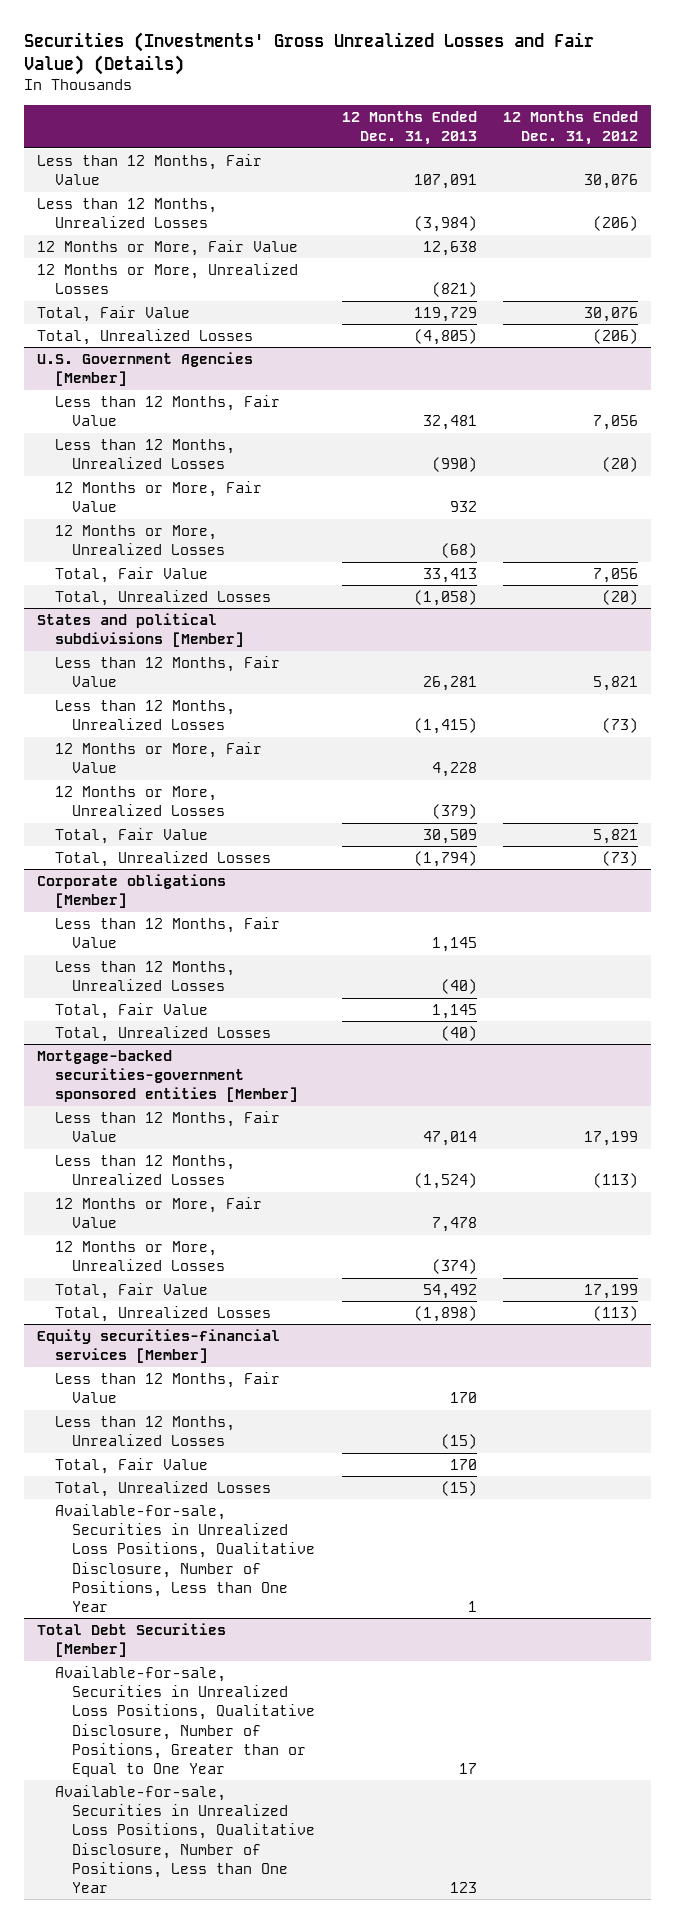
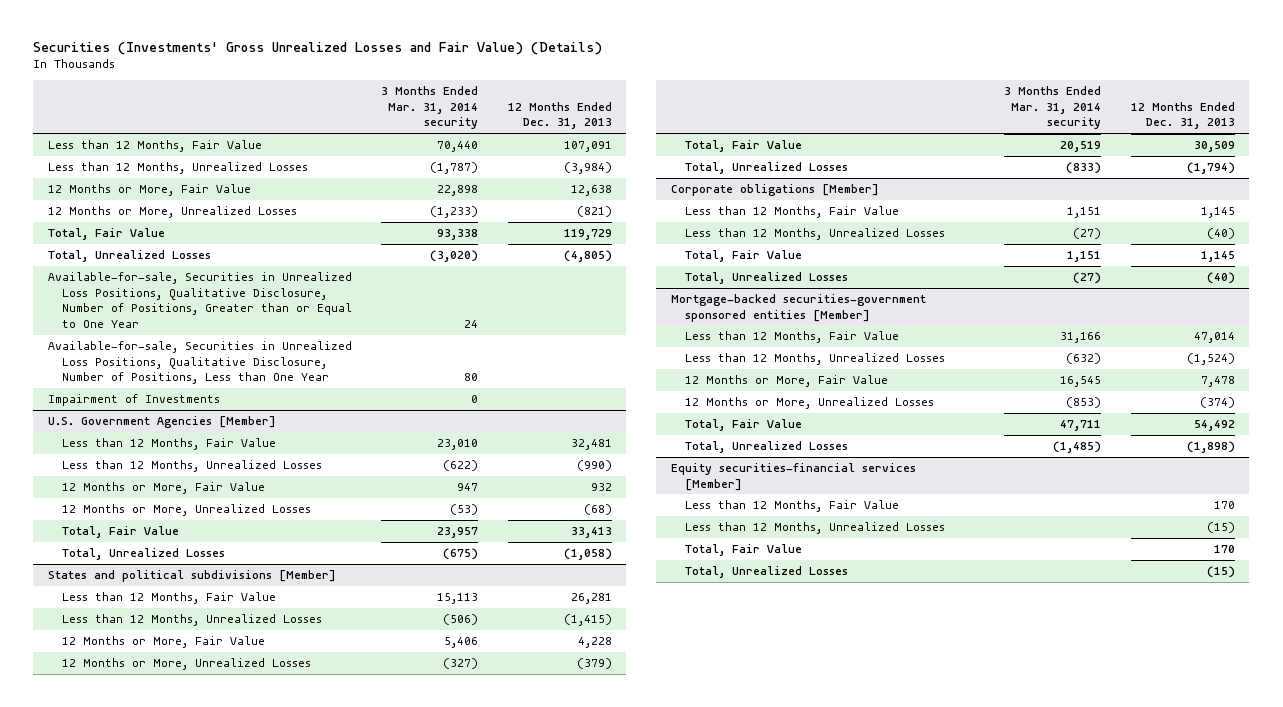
- | 12 Months Ended Dec. 31, 2013 | 12 Months Ended Dec. 31, 2012
+ | 3 Months Ended Mar. 31, 2014 security | 12 Months Ended Dec. 31, 2013
+ Available-for-sale, Securities in Unrealized Loss Positions, Qualitative Disclosure, Number of Positions, Greater than or Equal to One Year | 24 |
+ Available-for-sale, Securities in Unrealized Loss Positions, Qualitative Disclosure, Number of Positions, Less than One Year | 80 |
+ Impairment of Investments | 0 |
@ Equity securities-financial services [Member]
- Available-for-sale, Securities in Unrealized Loss Positions, Qualitative Disclosure, Number of Positions, Less than One Year | 1 |
- Total Debt Securities [Member]
- Available-for-sale, Securities in Unrealized Loss Positions, Qualitative Disclosure, Number of Positions, Greater than or Equal to One Year | 17 |
- Available-for-sale, Securities in Unrealized Loss Positions, Qualitative Disclosure, Number of Positions, Less than One Year | 123 |

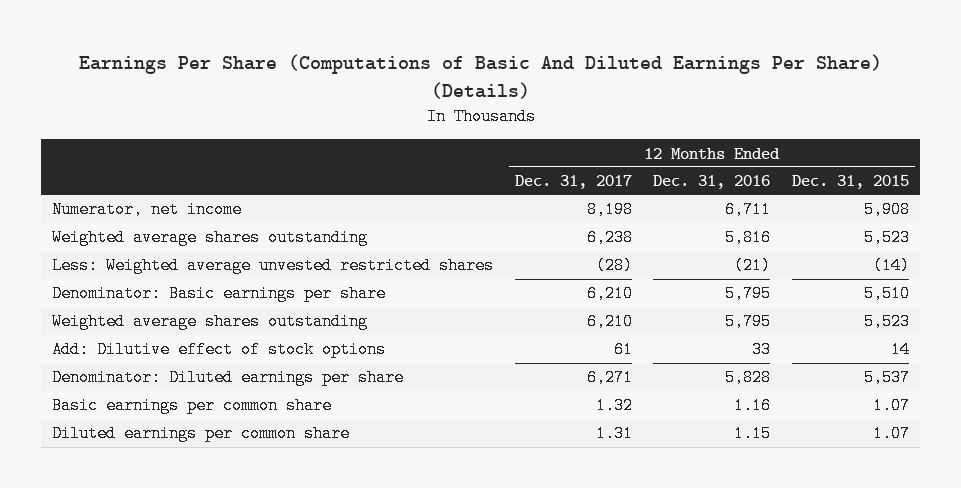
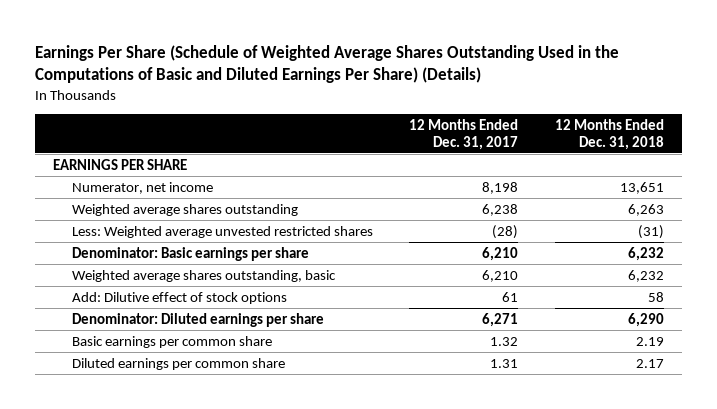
- Earnings Per Share (Computations of Basic And Diluted Earnings Per Share) (Details)
+ Earnings Per Share (Schedule of Weighted Average Shares Outstanding Used in the Computations of Basic and Diluted Earnings Per Share) (Details)
- | 12 Months Ended Dec. 31, 2017 | 12 Months Ended Dec. 31, 2016 | 12 Months Ended Dec. 31, 2015
+ | 12 Months Ended Dec. 31, 2017 | 12 Months Ended Dec. 31, 2018
+ EARNINGS PER SHARE
- Weighted average shares outstanding | 6,210 | 5,795 | 5,523
+ Weighted average shares outstanding, basic | 6,210 | 6,232

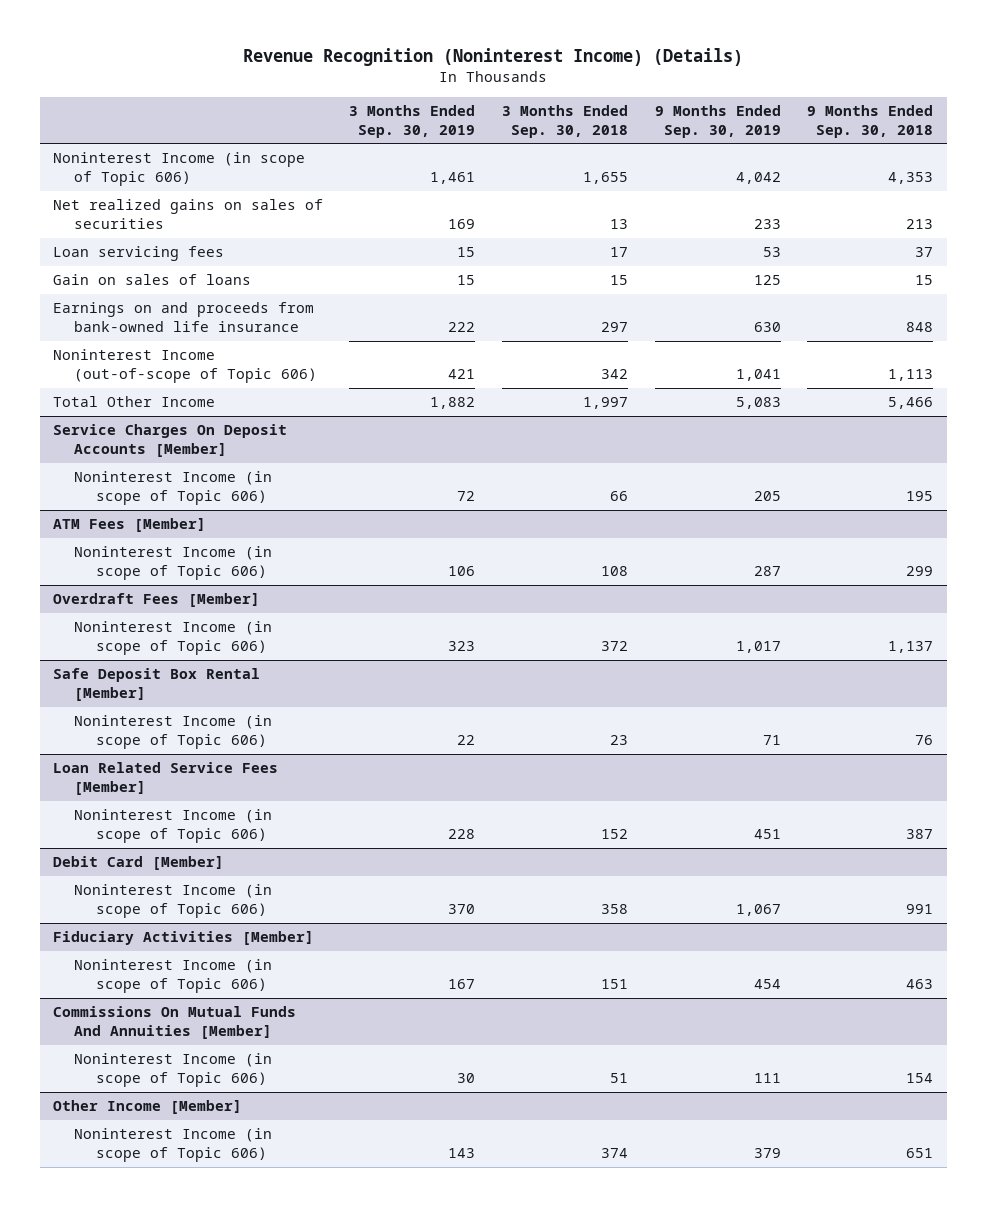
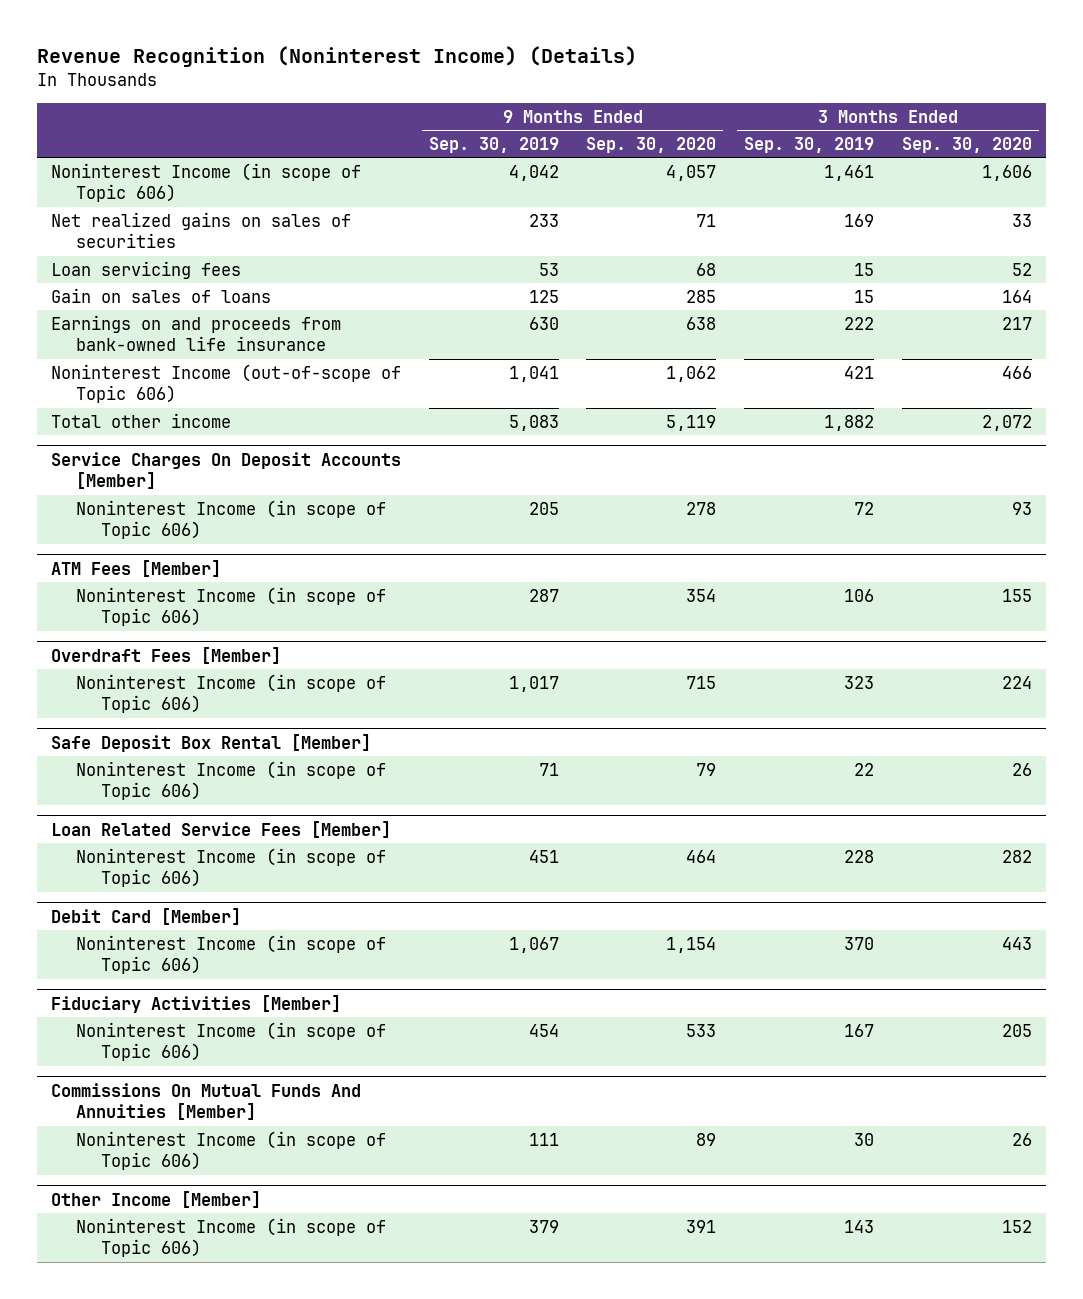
- | 3 Months Ended Sep. 30, 2019 | 3 Months Ended Sep. 30, 2018 | 9 Months Ended Sep. 30, 2019 | 9 Months Ended Sep. 30, 2018
+ | 9 Months Ended Sep. 30, 2019 | 9 Months Ended Sep. 30, 2020 | 3 Months Ended Sep. 30, 2019 | 3 Months Ended Sep. 30, 2020
- Total Other Income | 1,882 | 1,997 | 5,083 | 5,466
+ Total other income | 5,083 | 5,119 | 1,882 | 2,072

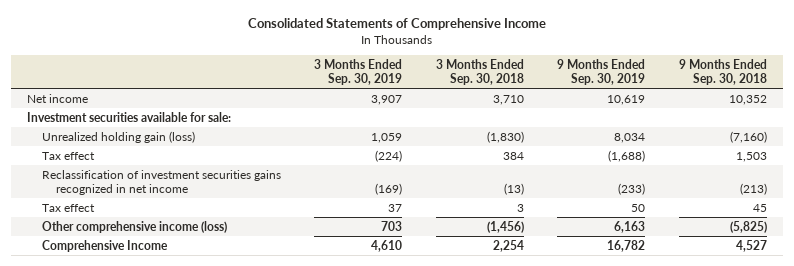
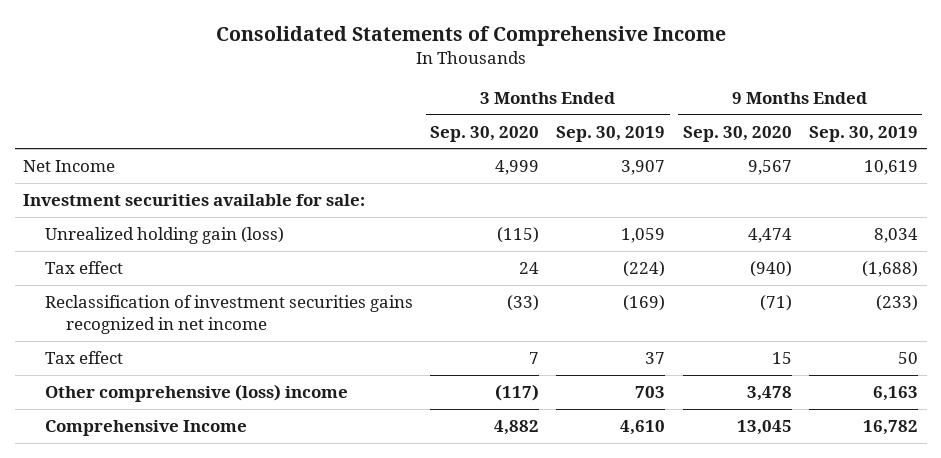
- | 3 Months Ended Sep. 30, 2019 | 3 Months Ended Sep. 30, 2018 | 9 Months Ended Sep. 30, 2019 | 9 Months Ended Sep. 30, 2018
+ | 3 Months Ended Sep. 30, 2020 | 3 Months Ended Sep. 30, 2019 | 9 Months Ended Sep. 30, 2020 | 9 Months Ended Sep. 30, 2019
- Net income | 3,907 | 3,710 | 10,619 | 10,352
+ Net Income | 4,999 | 3,907 | 9,567 | 10,619
- Other comprehensive income (loss) | 703 | (1,456) | 6,163 | (5,825)
+ Other comprehensive (loss) income | (117) | 703 | 3,478 | 6,163

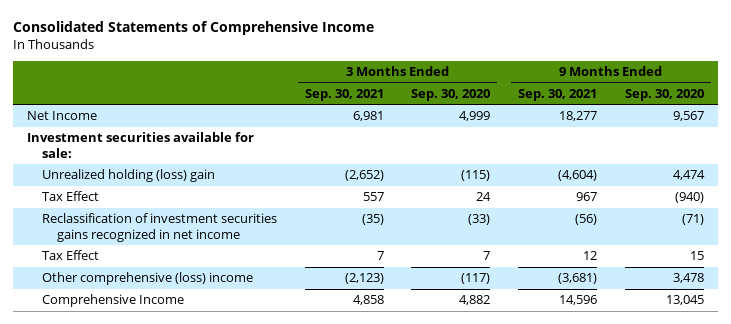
- | 3 Months Ended Sep. 30, 2020 | 3 Months Ended Sep. 30, 2019 | 9 Months Ended Sep. 30, 2020 | 9 Months Ended Sep. 30, 2019
+ | 3 Months Ended Sep. 30, 2021 | 3 Months Ended Sep. 30, 2020 | 9 Months Ended Sep. 30, 2021 | 9 Months Ended Sep. 30, 2020
- Unrealized holding gain (loss) | (115) | 1,059 | 4,474 | 8,034
- Tax effect | 24 | (224) | (940) | (1,688)
+ Unrealized holding (loss) gain | (2,652) | (115) | (4,604) | 4,474
+ Tax Effect | 557 | 24 | 967 | (940)
- Tax effect | 7 | 37 | 15 | 50
+ Tax Effect | 7 | 7 | 12 | 15

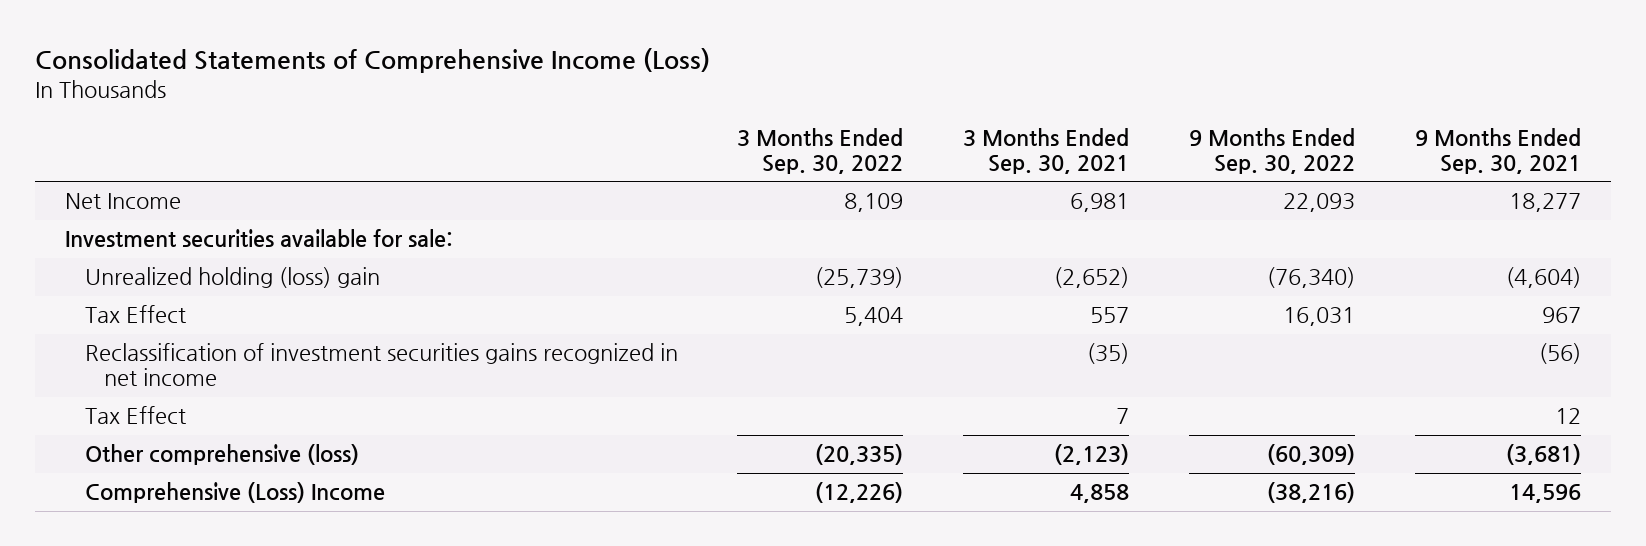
- Consolidated Statements of Comprehensive Income
+ Consolidated Statements of Comprehensive Income (Loss)
- | 3 Months Ended Sep. 30, 2021 | 3 Months Ended Sep. 30, 2020 | 9 Months Ended Sep. 30, 2021 | 9 Months Ended Sep. 30, 2020
+ | 3 Months Ended Sep. 30, 2022 | 3 Months Ended Sep. 30, 2021 | 9 Months Ended Sep. 30, 2022 | 9 Months Ended Sep. 30, 2021
- Other comprehensive (loss) income | (2,123) | (117) | (3,681) | 3,478
- Comprehensive Income | 4,858 | 4,882 | 14,596 | 13,045
+ Other comprehensive (loss) | (20,335) | (2,123) | (60,309) | (3,681)
+ Comprehensive (Loss) Income | (12,226) | 4,858 | (38,216) | 14,596

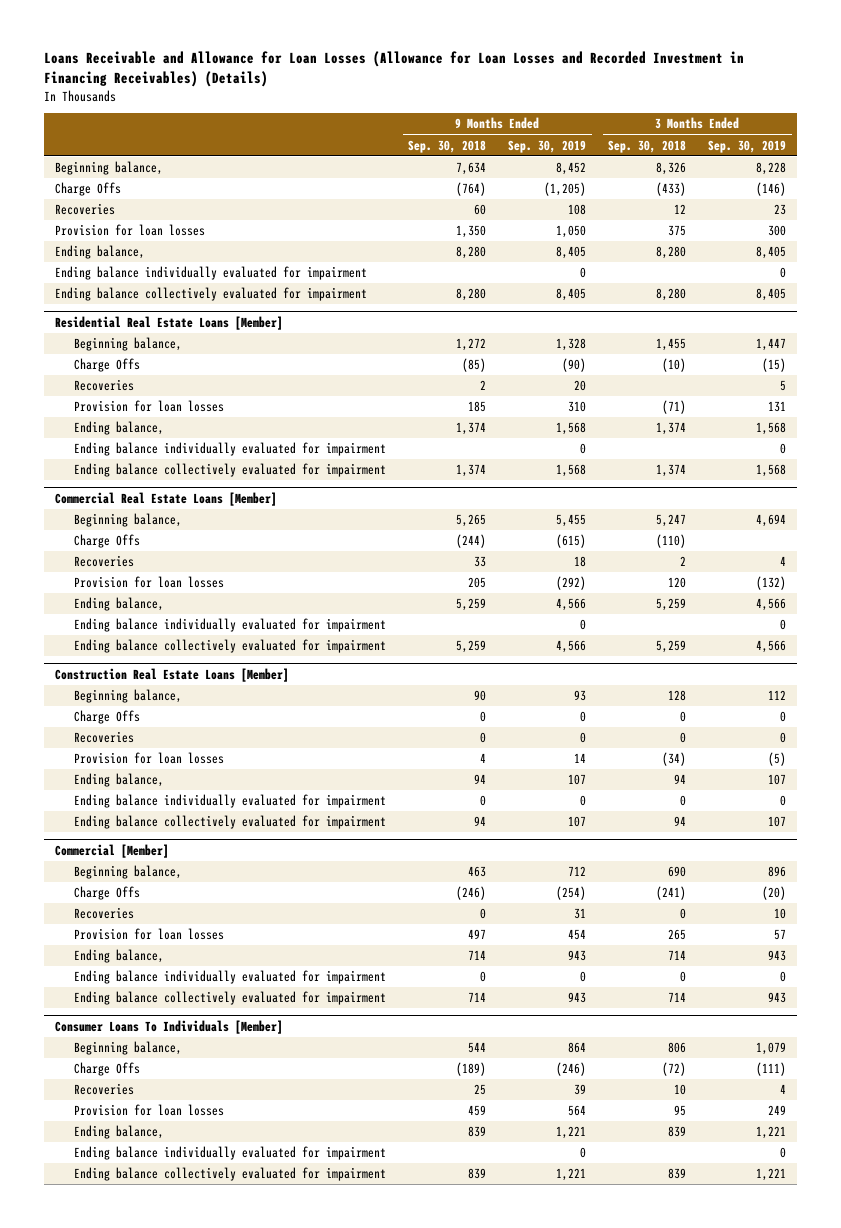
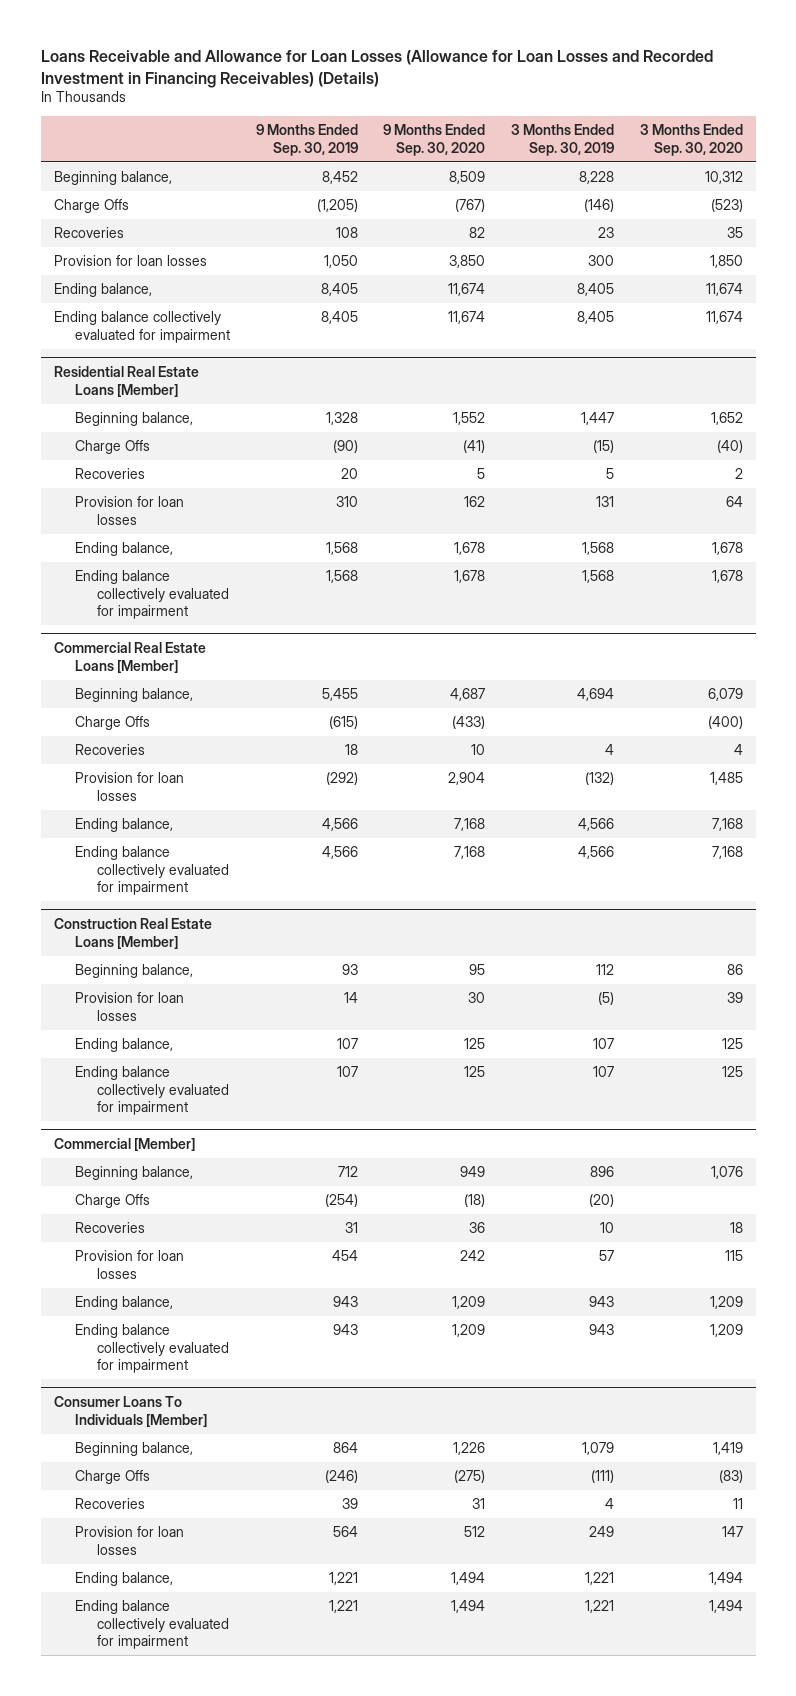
- | 9 Months Ended Sep. 30, 2018 | 9 Months Ended Sep. 30, 2019 | 3 Months Ended Sep. 30, 2018 | 3 Months Ended Sep. 30, 2019
+ | 9 Months Ended Sep. 30, 2019 | 9 Months Ended Sep. 30, 2020 | 3 Months Ended Sep. 30, 2019 | 3 Months Ended Sep. 30, 2020
- Ending balance individually evaluated for impairment | | 0 | | 0
@ Residential Real Estate Loans [Member]
- Ending balance individually evaluated for impairment | | 0 | | 0
@ Commercial Real Estate Loans [Member]
- Ending balance individually evaluated for impairment | | 0 | | 0
@ Construction Real Estate Loans [Member]
- Charge Offs | 0 | 0 | 0 | 0
- Recoveries | 0 | 0 | 0 | 0
- Ending balance individually evaluated for impairment | 0 | 0 | 0 | 0
@ Commercial [Member]
- Ending balance individually evaluated for impairment | 0 | 0 | 0 | 0
@ Consumer Loans To Individuals [Member]
- Ending balance individually evaluated for impairment | | 0 | | 0

